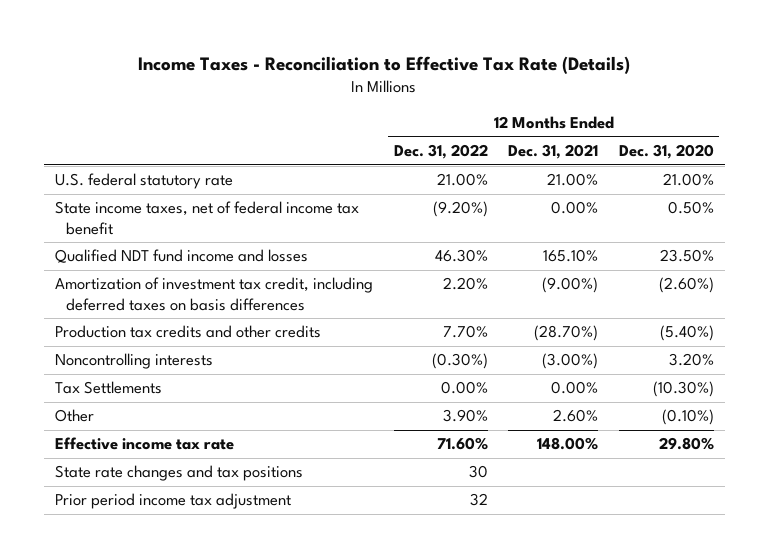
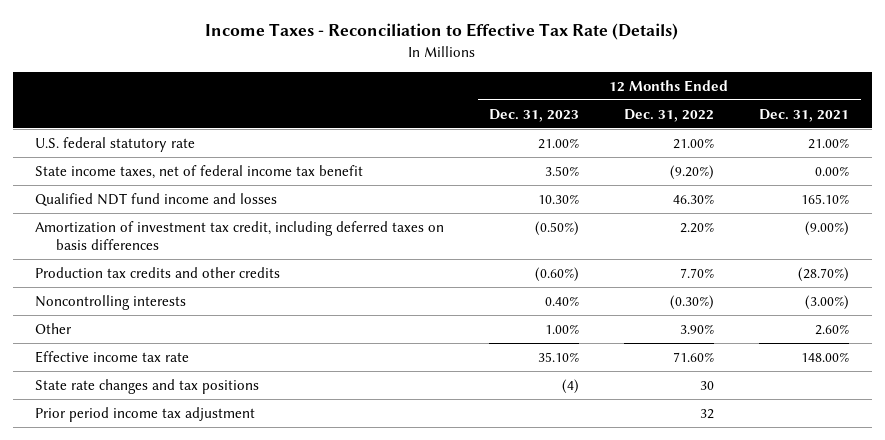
- | 12 Months Ended Dec. 31, 2022 | 12 Months Ended Dec. 31, 2021 | 12 Months Ended Dec. 31, 2020
+ | 12 Months Ended Dec. 31, 2023 | 12 Months Ended Dec. 31, 2022 | 12 Months Ended Dec. 31, 2021
- Tax Settlements | 0.00% | 0.00% | (10.30%)

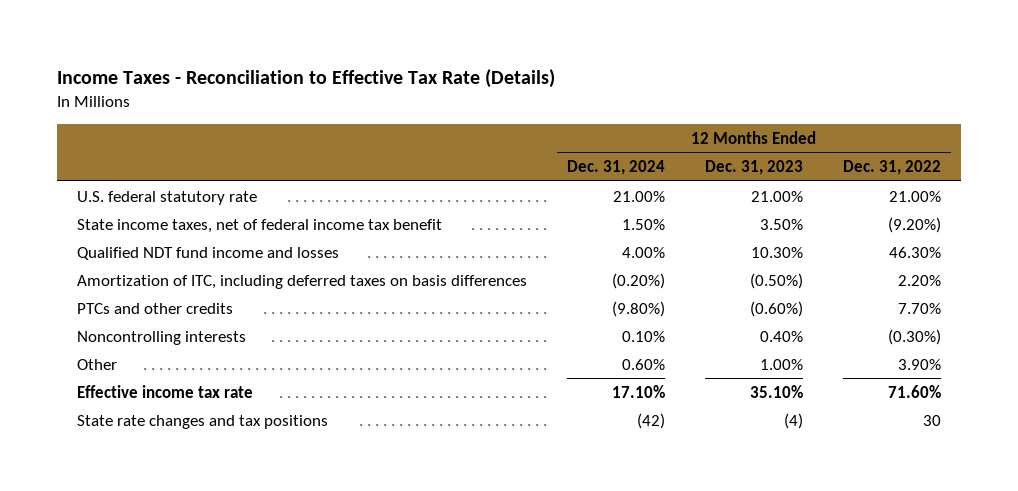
- | 12 Months Ended Dec. 31, 2023 | 12 Months Ended Dec. 31, 2022 | 12 Months Ended Dec. 31, 2021
+ | 12 Months Ended Dec. 31, 2024 | 12 Months Ended Dec. 31, 2023 | 12 Months Ended Dec. 31, 2022
- Amortization of investment tax credit, including deferred taxes on basis differences | (0.50%) | 2.20% | (9.00%)
- Production tax credits and other credits | (0.60%) | 7.70% | (28.70%)
+ Amortization of ITC, including deferred taxes on basis differences | (0.20%) | (0.50%) | 2.20%
+ PTCs and other credits | (9.80%) | (0.60%) | 7.70%
- Prior period income tax adjustment | | 32 |

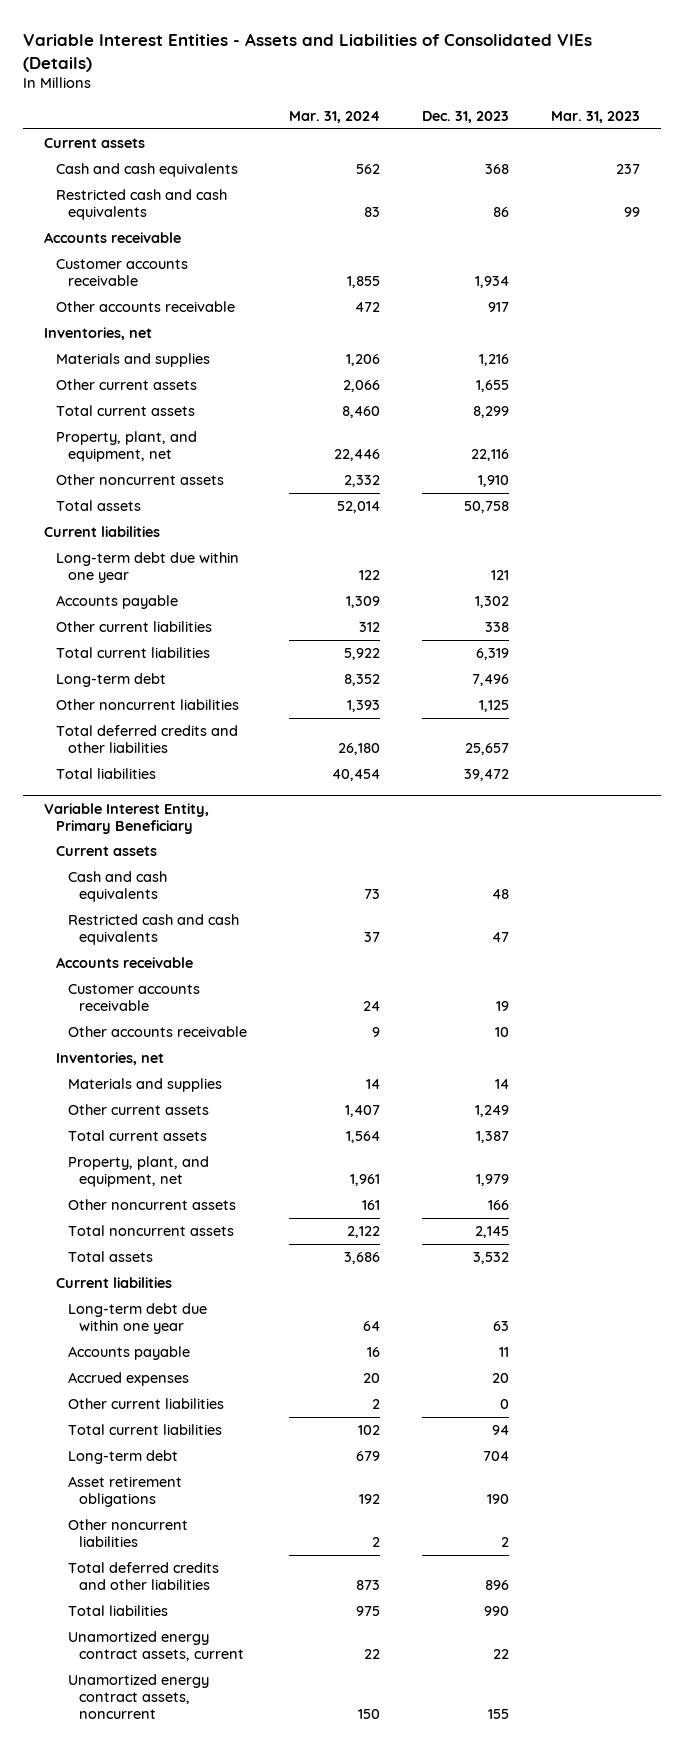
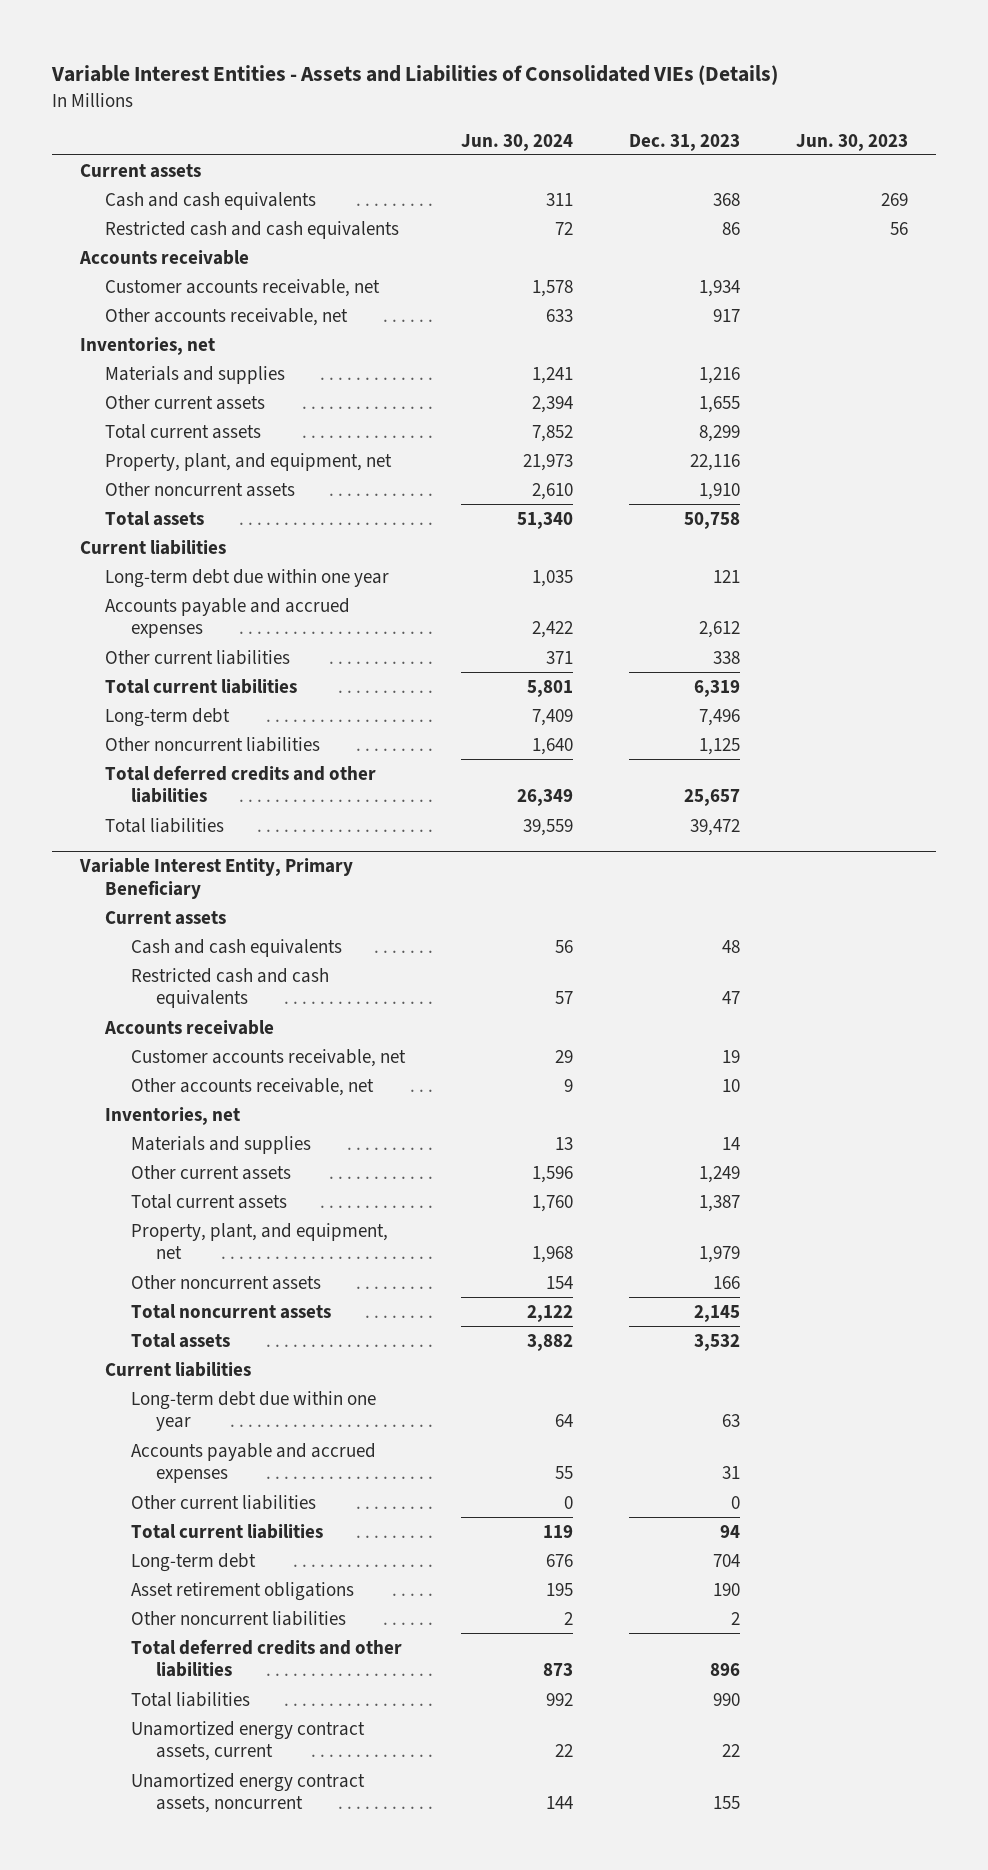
- | Mar. 31, 2024 | Dec. 31, 2023 | Mar. 31, 2023
+ | Jun. 30, 2024 | Dec. 31, 2023 | Jun. 30, 2023
- Customer accounts receivable | 1,855 | 1,934 |
- Other accounts receivable | 472 | 917 |
+ Customer accounts receivable, net | 1,578 | 1,934 |
+ Other accounts receivable, net | 633 | 917 |
- Accounts payable | 1,309 | 1,302 |
+ Accounts payable and accrued expenses | 2,422 | 2,612 |
@ Variable Interest Entity, Primary Beneficiary
- Customer accounts receivable | 24 | 19 |
- Other accounts receivable | 9 | 10 |
+ Customer accounts receivable, net | 29 | 19 |
+ Other accounts receivable, net | 9 | 10 |
- Accounts payable | 16 | 11 |
- Accrued expenses | 20 | 20 |
+ Accounts payable and accrued expenses | 55 | 31 |

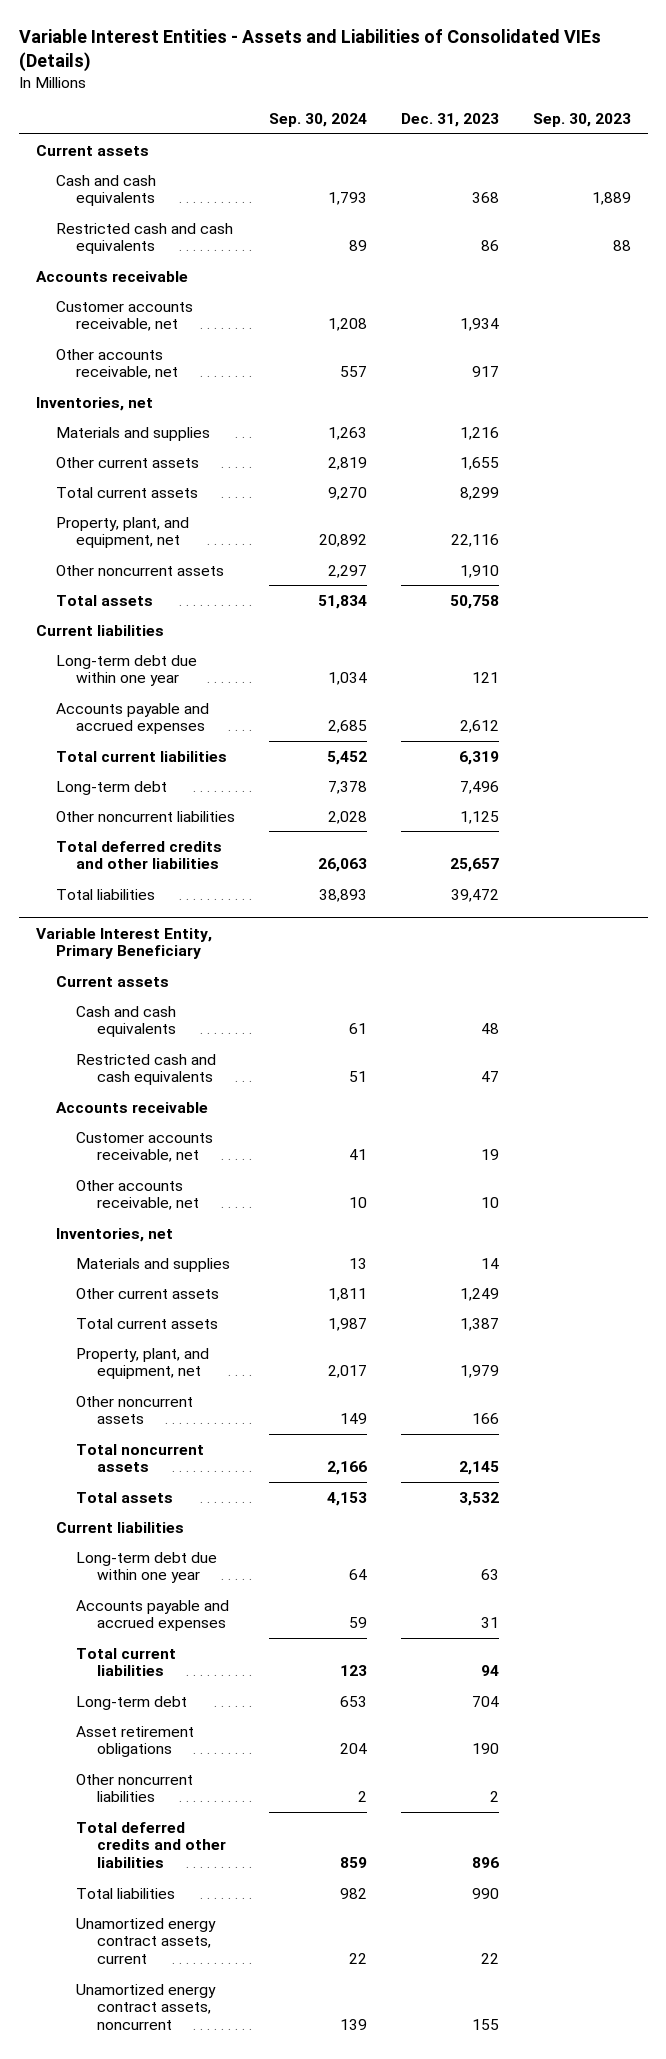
- | Jun. 30, 2024 | Dec. 31, 2023 | Jun. 30, 2023
+ | Sep. 30, 2024 | Dec. 31, 2023 | Sep. 30, 2023
- Other current liabilities | 371 | 338 |
@ Variable Interest Entity, Primary Beneficiary
- Other current liabilities | 0 | 0 |

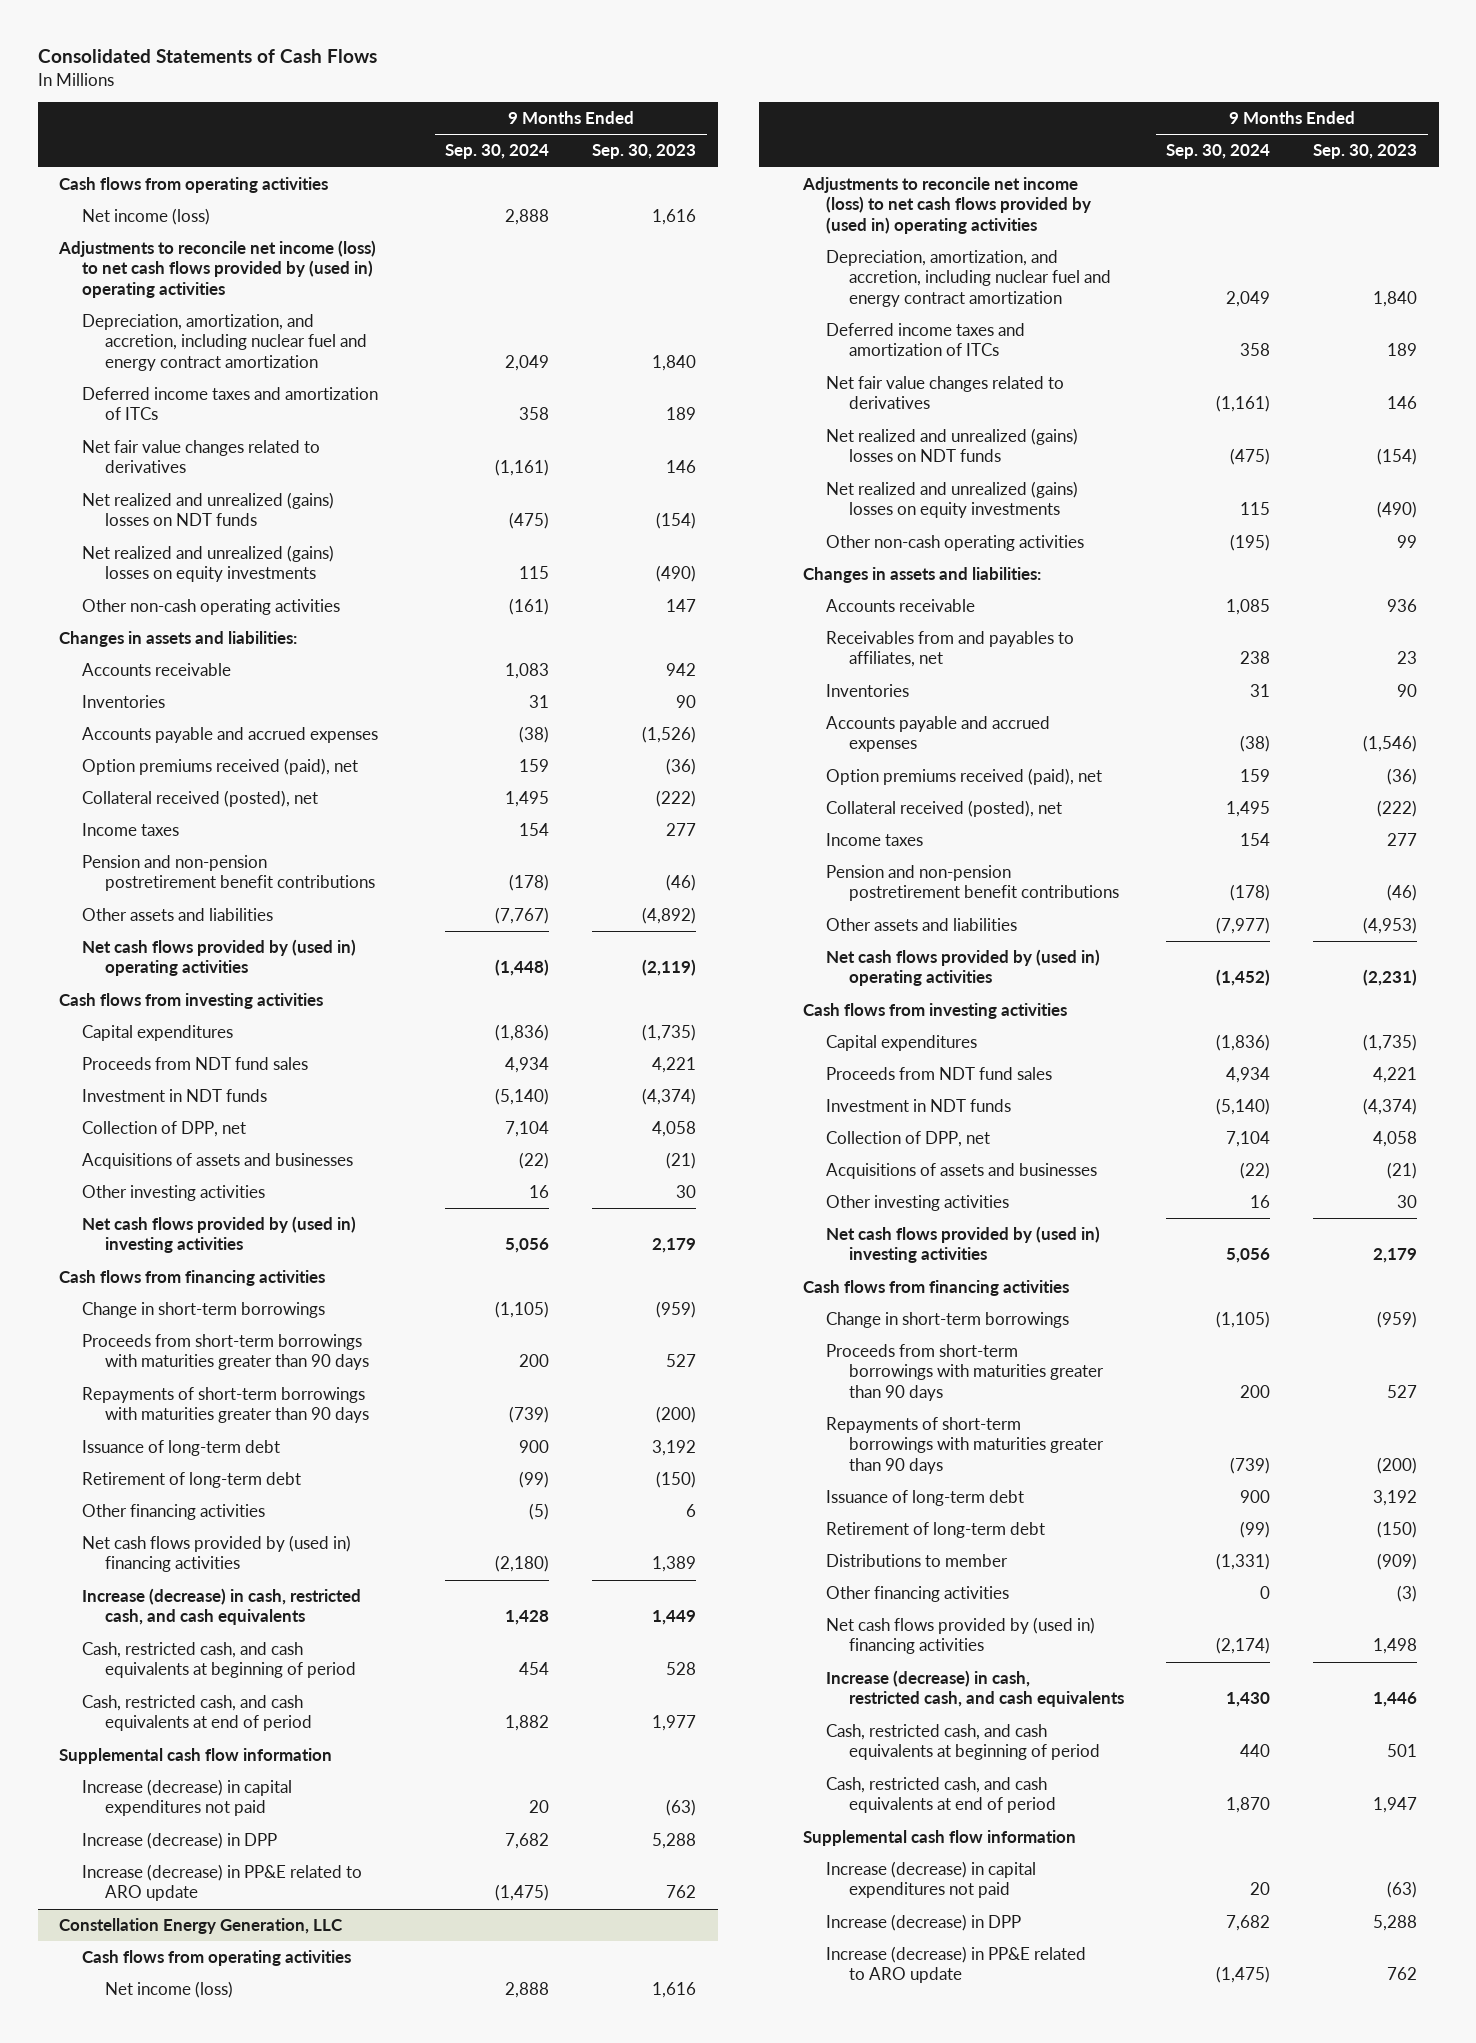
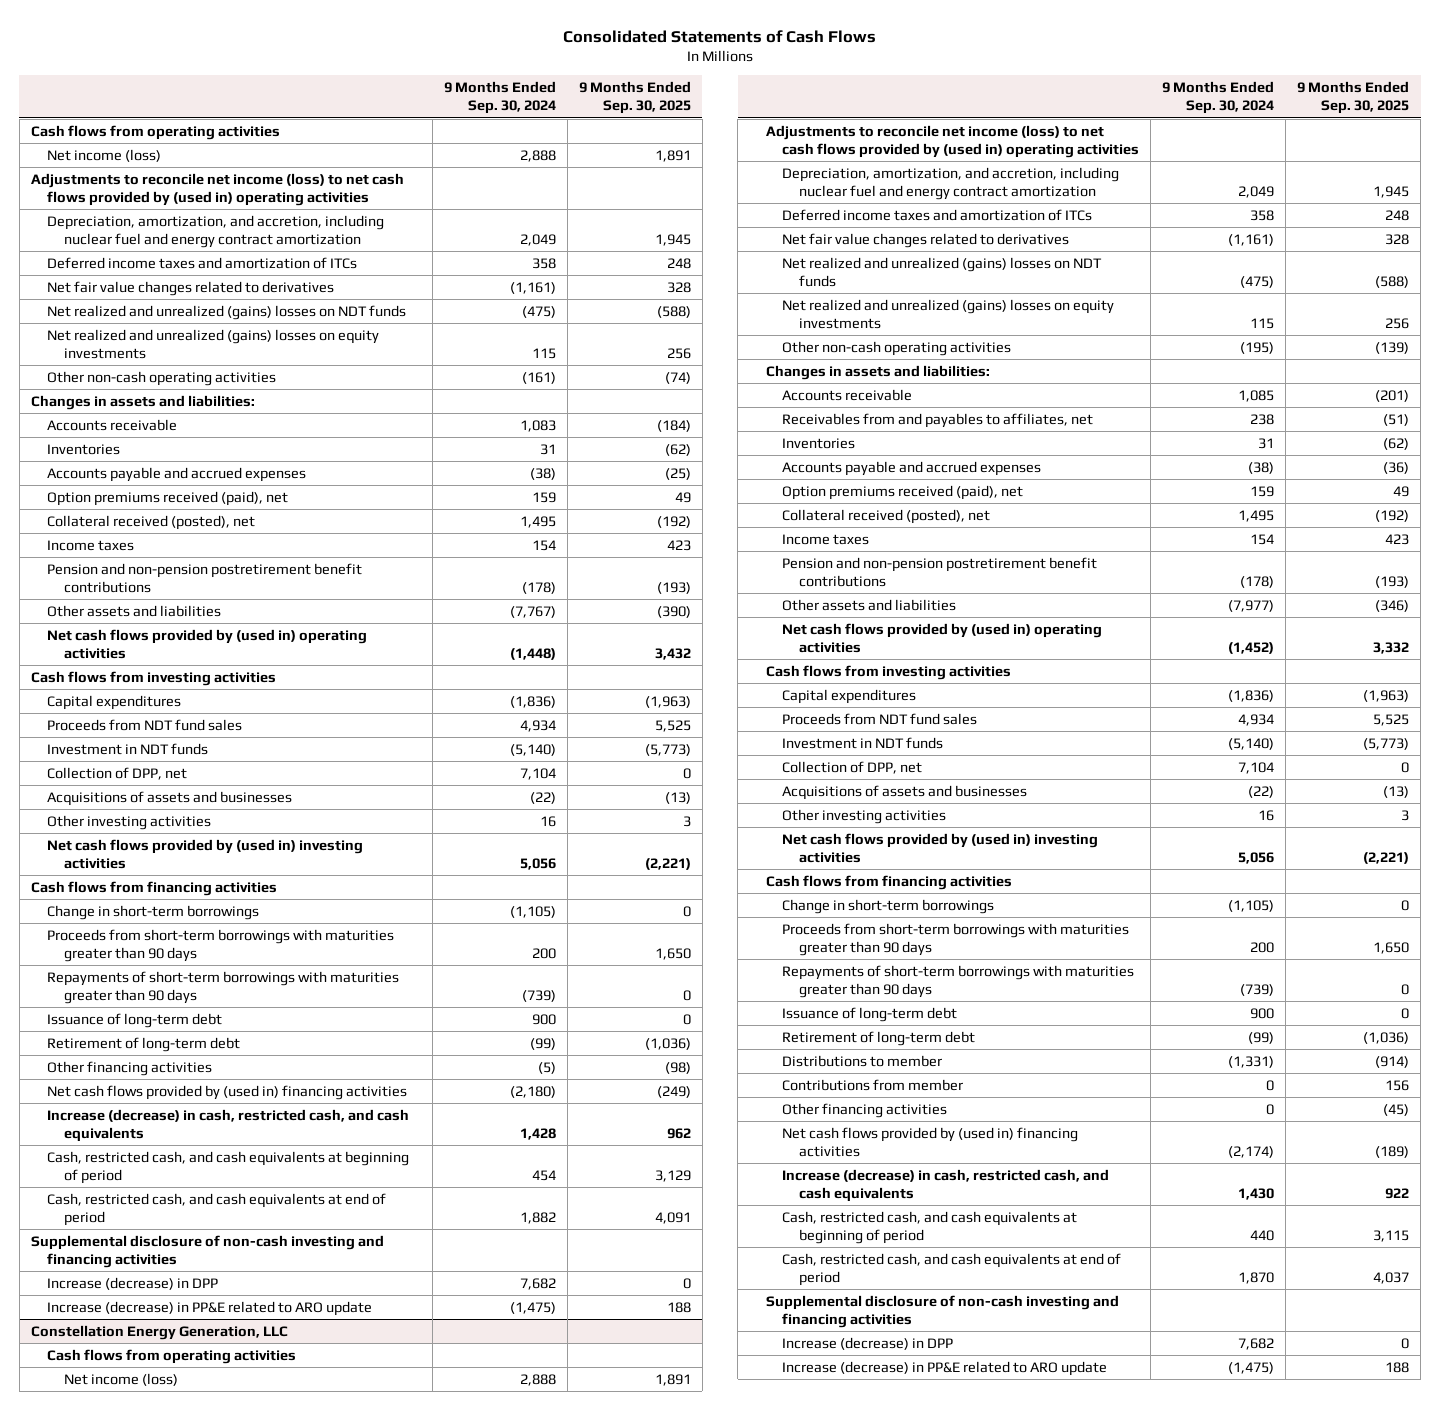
- | 9 Months Ended Sep. 30, 2024 | 9 Months Ended Sep. 30, 2023
+ | 9 Months Ended Sep. 30, 2024 | 9 Months Ended Sep. 30, 2025
- Supplemental cash flow information
- Increase (decrease) in capital expenditures not paid | 20 | (63)
+ Supplemental disclosure of non-cash investing and financing activities
@ Constellation Energy Generation, LLC
+ Contributions from member | 0 | 156
- Supplemental cash flow information
- Increase (decrease) in capital expenditures not paid | 20 | (63)
+ Supplemental disclosure of non-cash investing and financing activities

